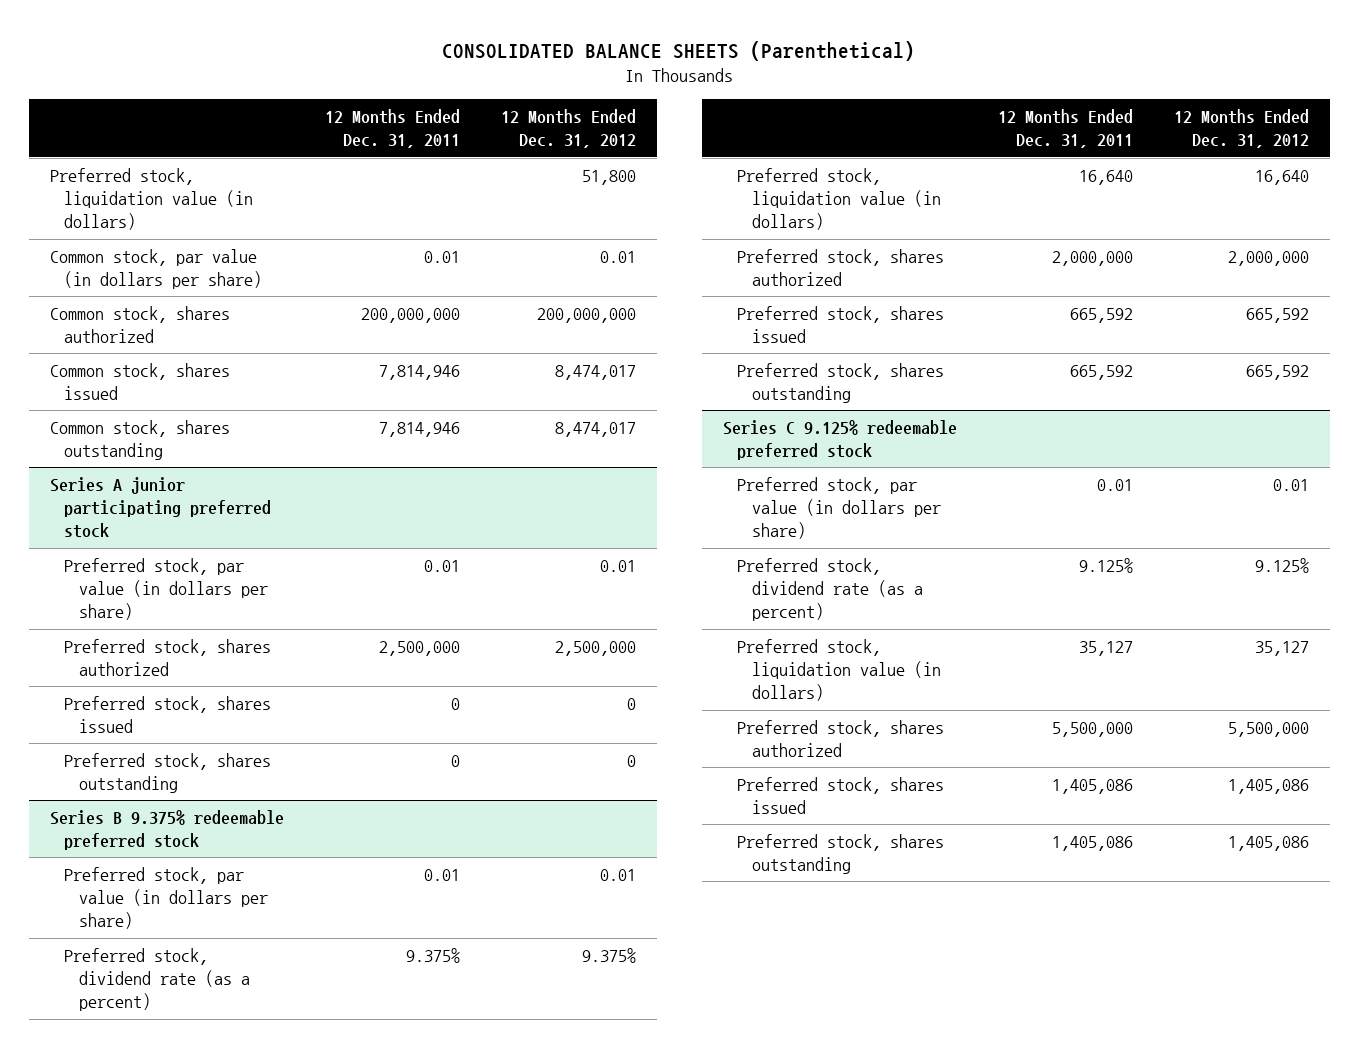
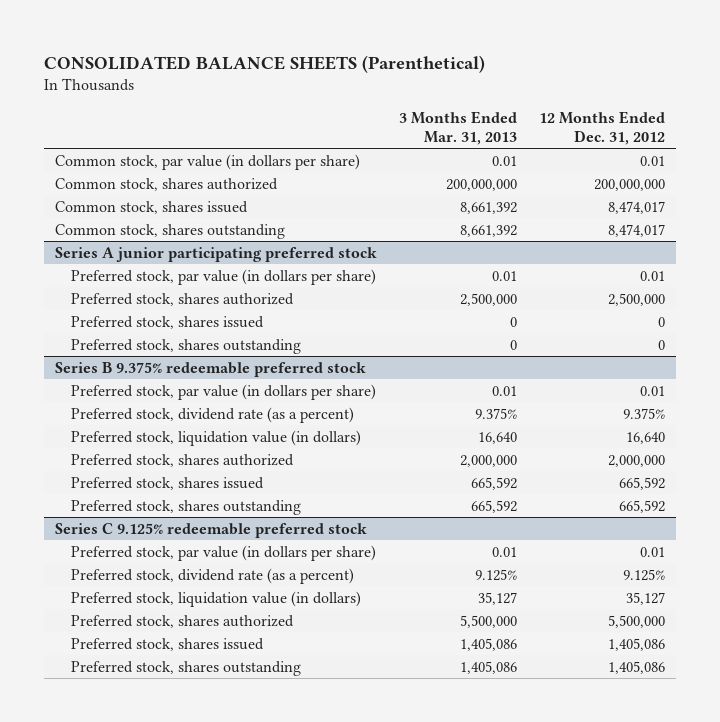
- | 12 Months Ended Dec. 31, 2011 | 12 Months Ended Dec. 31, 2012
+ | 3 Months Ended Mar. 31, 2013 | 12 Months Ended Dec. 31, 2012
- Preferred stock, liquidation value (in dollars) | | 51,800

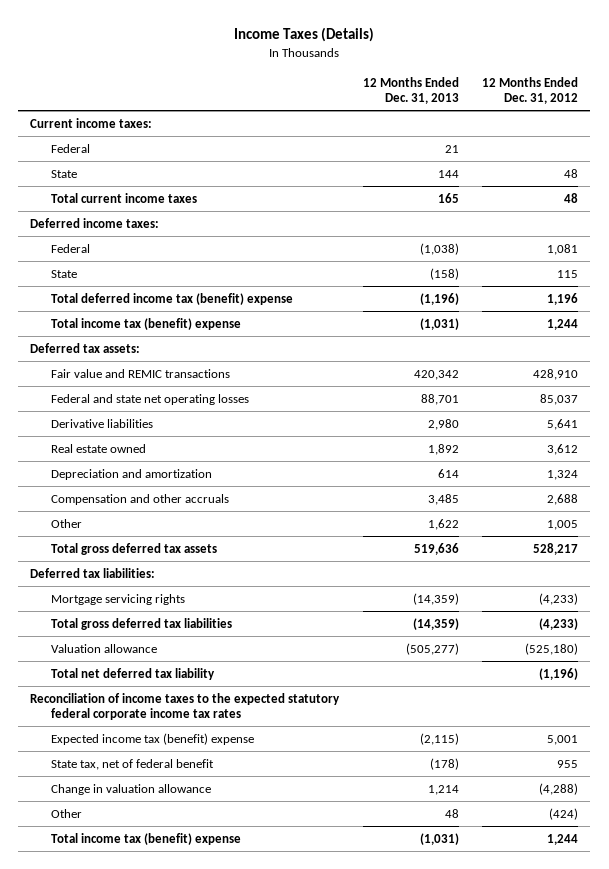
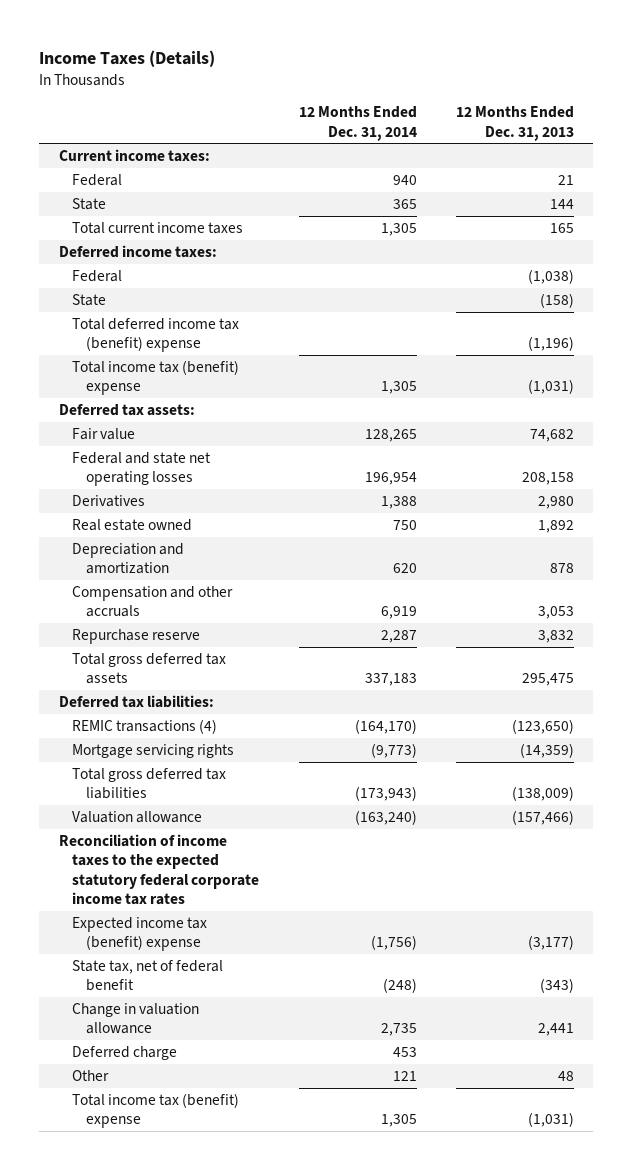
- | 12 Months Ended Dec. 31, 2013 | 12 Months Ended Dec. 31, 2012
+ | 12 Months Ended Dec. 31, 2014 | 12 Months Ended Dec. 31, 2013
- Fair value and REMIC transactions | 420,342 | 428,910
- Federal and state net operating losses | 88,701 | 85,037
- Derivative liabilities | 2,980 | 5,641
+ Fair value | 128,265 | 74,682
+ Federal and state net operating losses | 196,954 | 208,158
+ Derivatives | 1,388 | 2,980
- Depreciation and amortization | 614 | 1,324
- Compensation and other accruals | 3,485 | 2,688
- Other | 1,622 | 1,005
- Total gross deferred tax assets | 519,636 | 528,217
+ Depreciation and amortization | 620 | 878
+ Compensation and other accruals | 6,919 | 3,053
+ Repurchase reserve | 2,287 | 3,832
+ Total gross deferred tax assets | 337,183 | 295,475
+ REMIC transactions (4) | (164,170) | (123,650)
- Total gross deferred tax liabilities | (14,359) | (4,233)
- Valuation allowance | (505,277) | (525,180)
- Total net deferred tax liability | | (1,196)
+ Total gross deferred tax liabilities | (173,943) | (138,009)
+ Valuation allowance | (163,240) | (157,466)
- Expected income tax (benefit) expense | (2,115) | 5,001
- State tax, net of federal benefit | (178) | 955
- Change in valuation allowance | 1,214 | (4,288)
+ Expected income tax (benefit) expense | (1,756) | (3,177)
+ State tax, net of federal benefit | (248) | (343)
+ Change in valuation allowance | 2,735 | 2,441
+ Deferred charge | 453 |

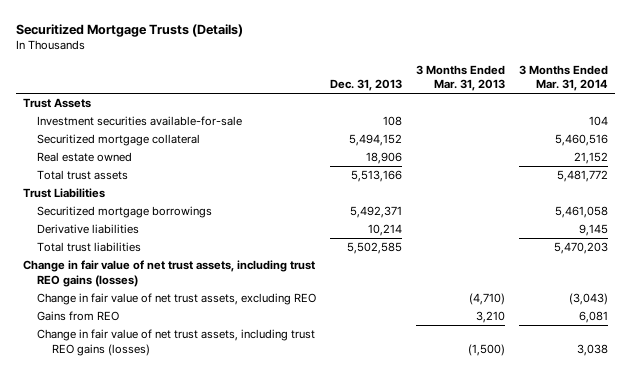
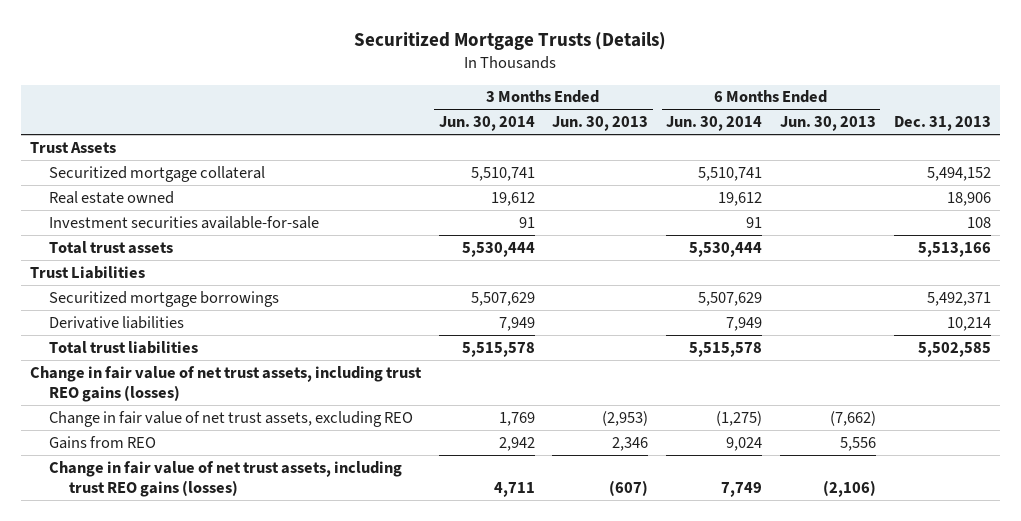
- | Dec. 31, 2013 | 3 Months Ended Mar. 31, 2013 | 3 Months Ended Mar. 31, 2014
+ | 3 Months Ended Jun. 30, 2014 | 3 Months Ended Jun. 30, 2013 | 6 Months Ended Jun. 30, 2014 | 6 Months Ended Jun. 30, 2013 | Dec. 31, 2013
moved down: Investment securities available-for-sale | 91 | | 91 | | 108

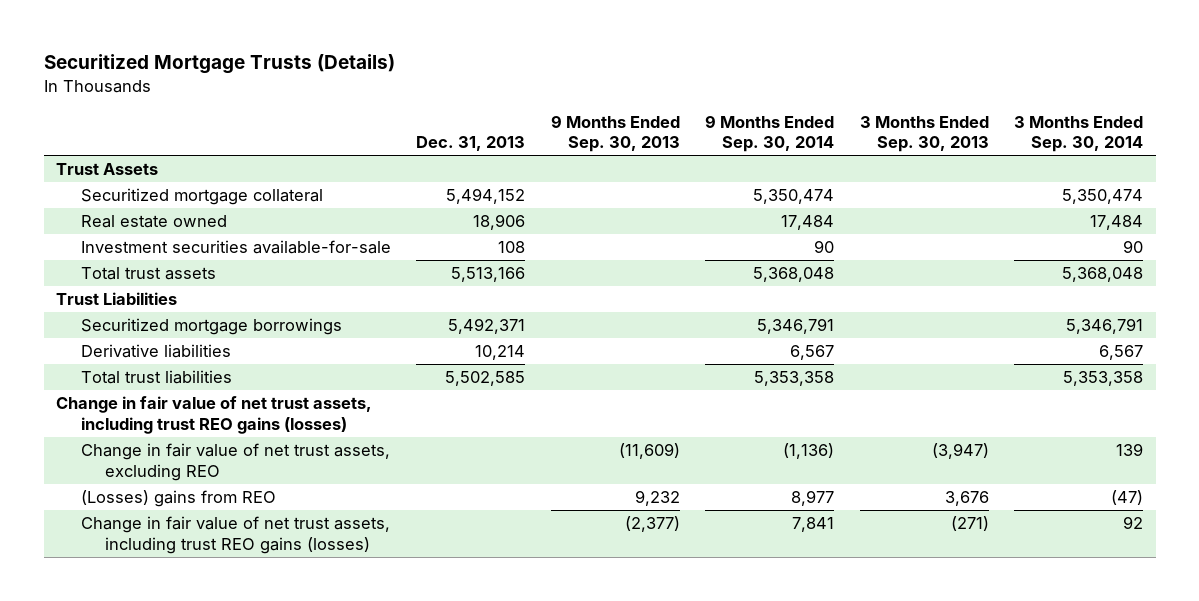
- | 3 Months Ended Jun. 30, 2014 | 3 Months Ended Jun. 30, 2013 | 6 Months Ended Jun. 30, 2014 | 6 Months Ended Jun. 30, 2013 | Dec. 31, 2013
+ | Dec. 31, 2013 | 9 Months Ended Sep. 30, 2013 | 9 Months Ended Sep. 30, 2014 | 3 Months Ended Sep. 30, 2013 | 3 Months Ended Sep. 30, 2014
- Gains from REO | 2,942 | 2,346 | 9,024 | 5,556 |
+ (Losses) gains from REO | | 9,232 | 8,977 | 3,676 | (47)

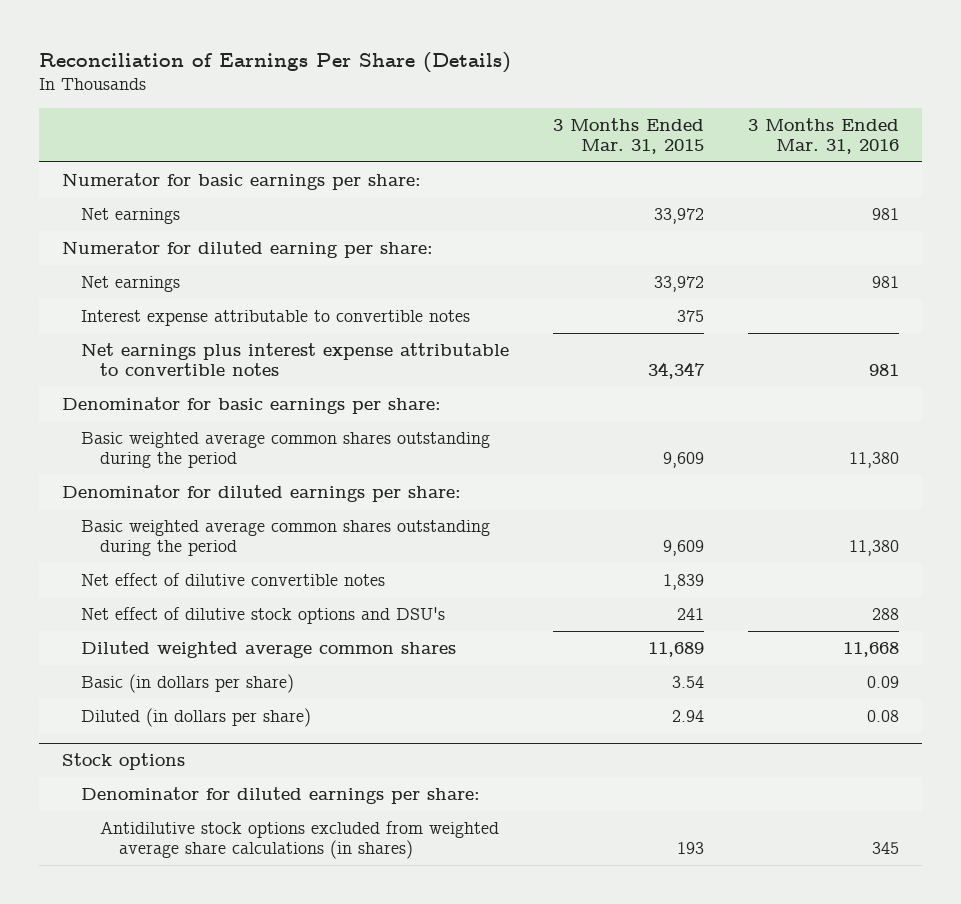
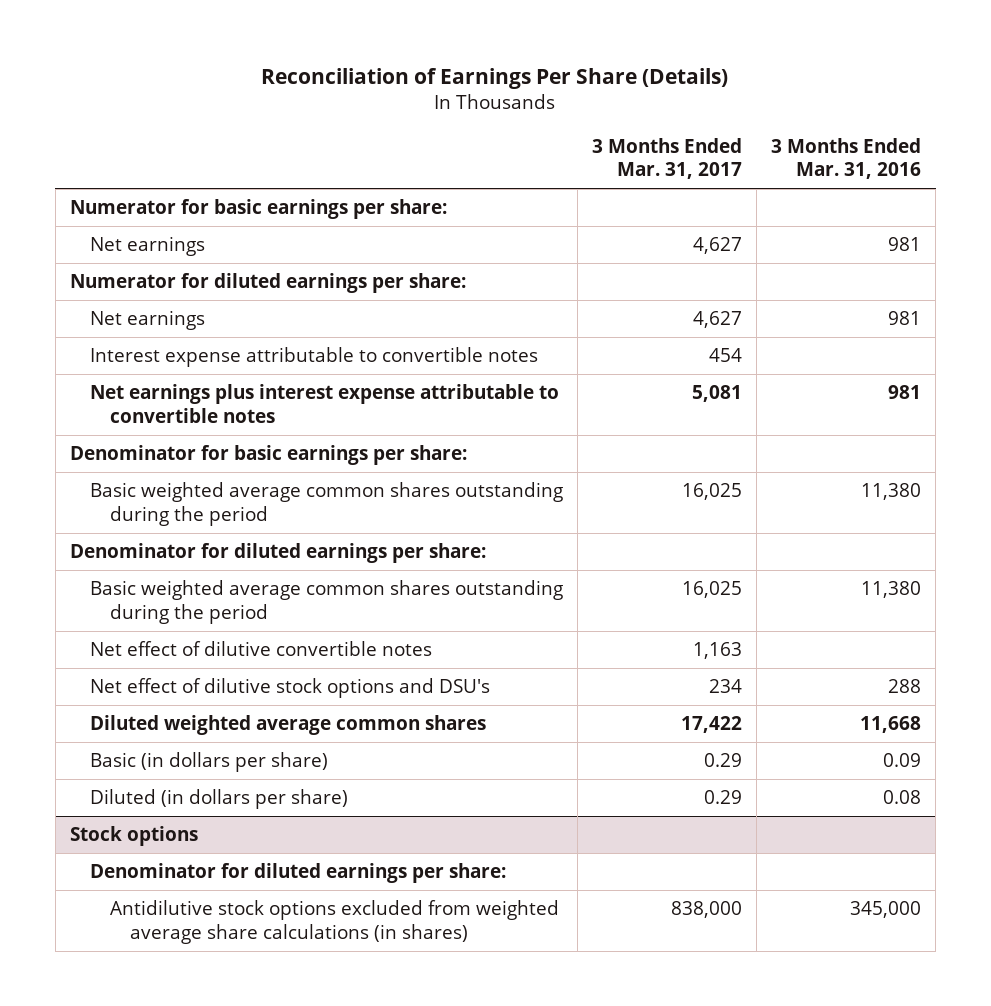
- | 3 Months Ended Mar. 31, 2015 | 3 Months Ended Mar. 31, 2016
+ | 3 Months Ended Mar. 31, 2017 | 3 Months Ended Mar. 31, 2016
- Numerator for diluted earning per share:
+ Numerator for diluted earnings per share:
@ Stock options
- Antidilutive stock options excluded from weighted average share calculations (in shares) | 193 | 345
+ Antidilutive stock options excluded from weighted average share calculations (in shares) | 838,000 | 345,000

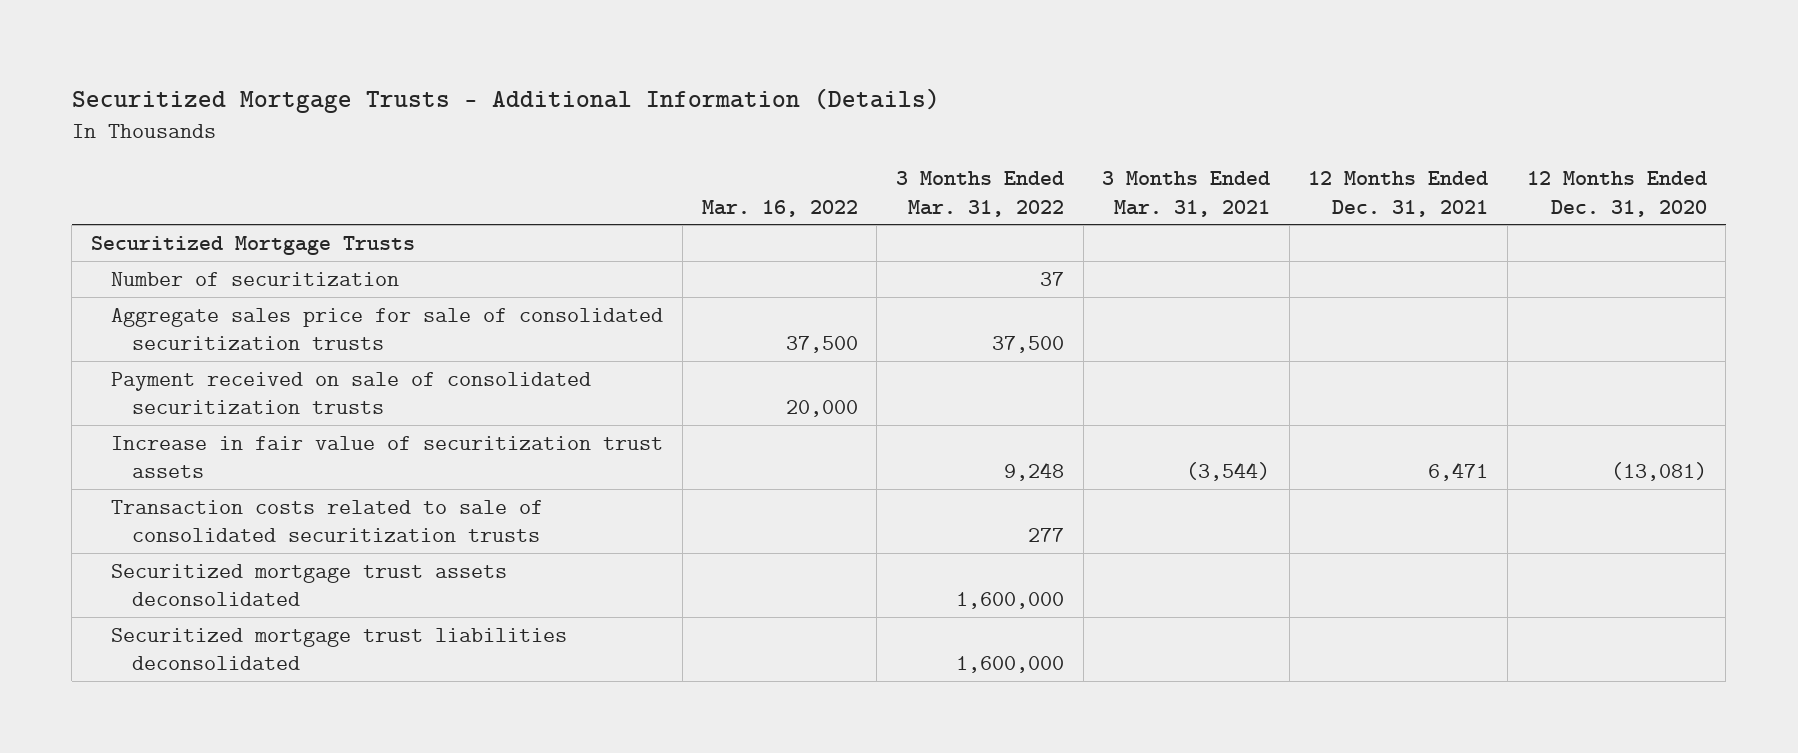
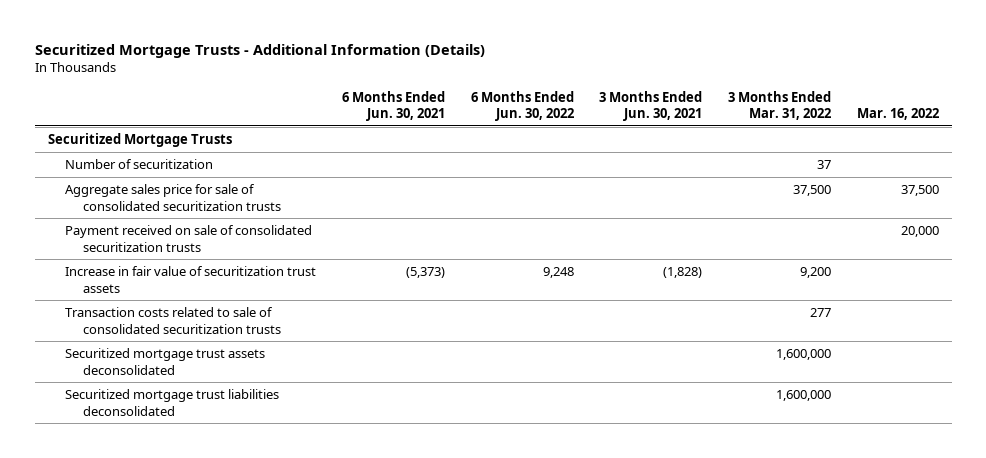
- | Mar. 16, 2022 | 3 Months Ended Mar. 31, 2022 | 3 Months Ended Mar. 31, 2021 | 12 Months Ended Dec. 31, 2021 | 12 Months Ended Dec. 31, 2020
+ | 6 Months Ended Jun. 30, 2021 | 6 Months Ended Jun. 30, 2022 | 3 Months Ended Jun. 30, 2021 | 3 Months Ended Mar. 31, 2022 | Mar. 16, 2022
- Increase in fair value of securitization trust assets | | 9,248 | (3,544) | 6,471 | (13,081)
+ Increase in fair value of securitization trust assets | (5,373) | 9,248 | (1,828) | 9,200 |

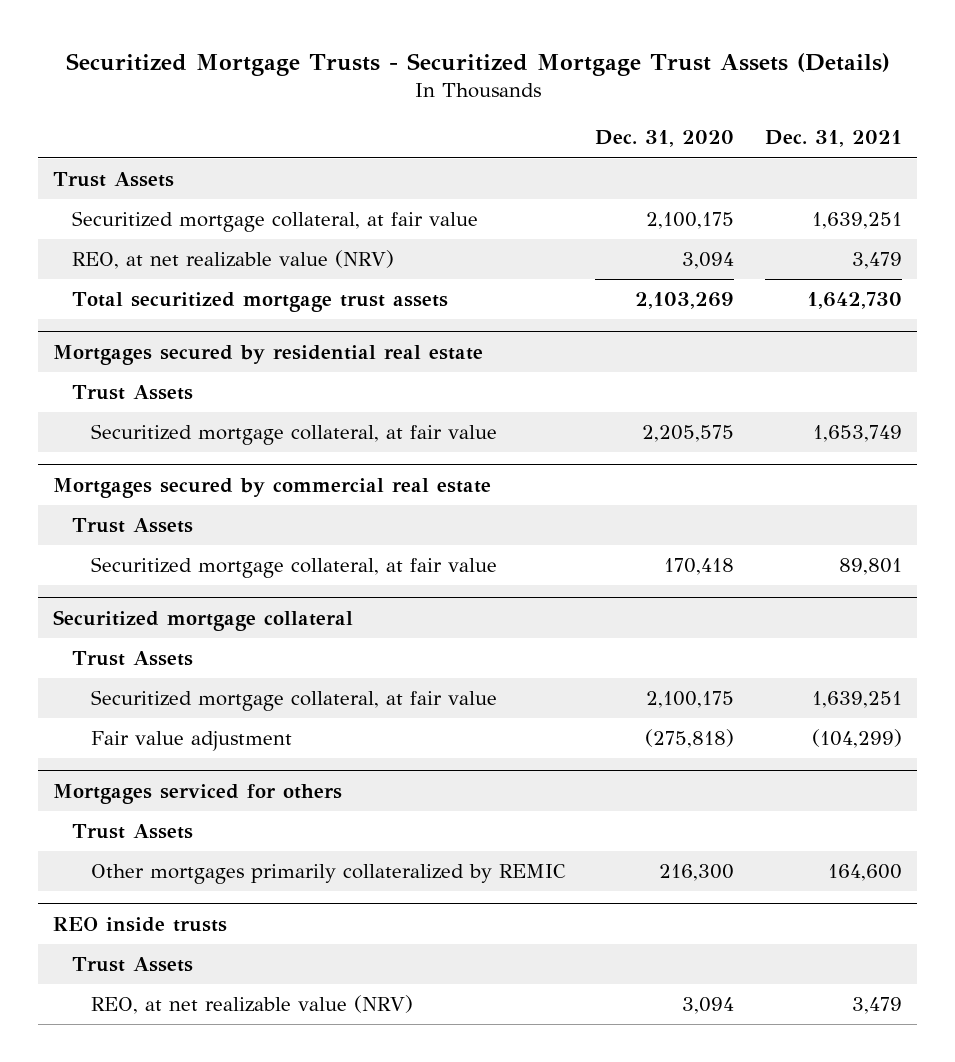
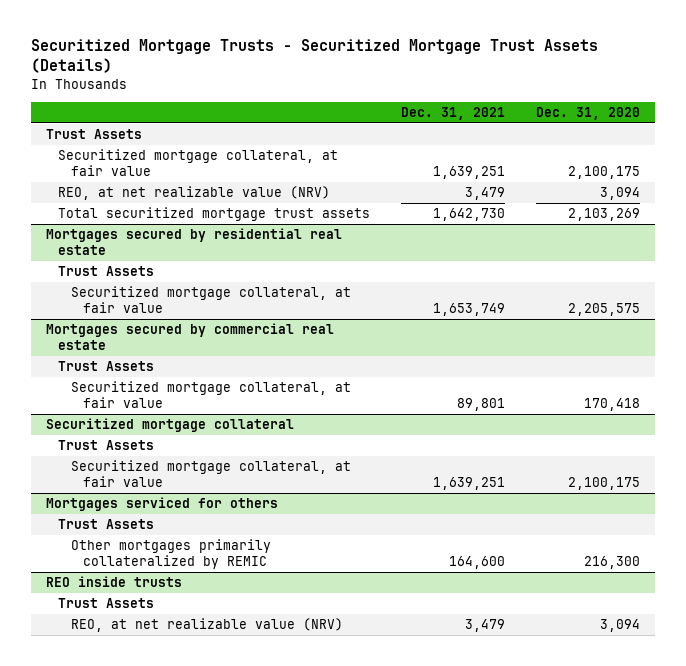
- | Dec. 31, 2020 | Dec. 31, 2021
+ | Dec. 31, 2021 | Dec. 31, 2020
@ Securitized mortgage collateral
- Fair value adjustment | (275,818) | (104,299)

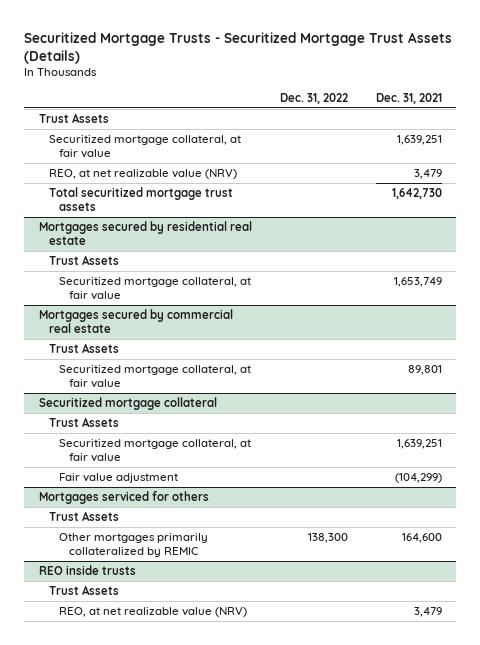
- | Dec. 31, 2021 | Dec. 31, 2020
+ | Dec. 31, 2022 | Dec. 31, 2021
@ Securitized mortgage collateral
+ Fair value adjustment | | (104,299)

